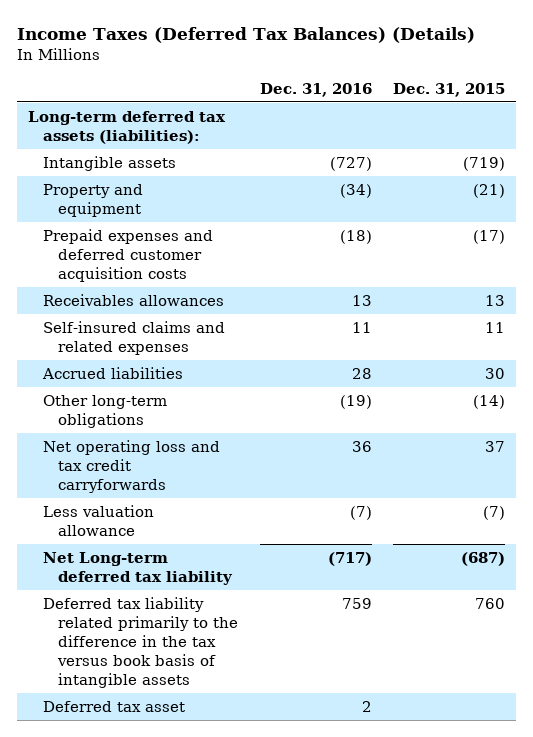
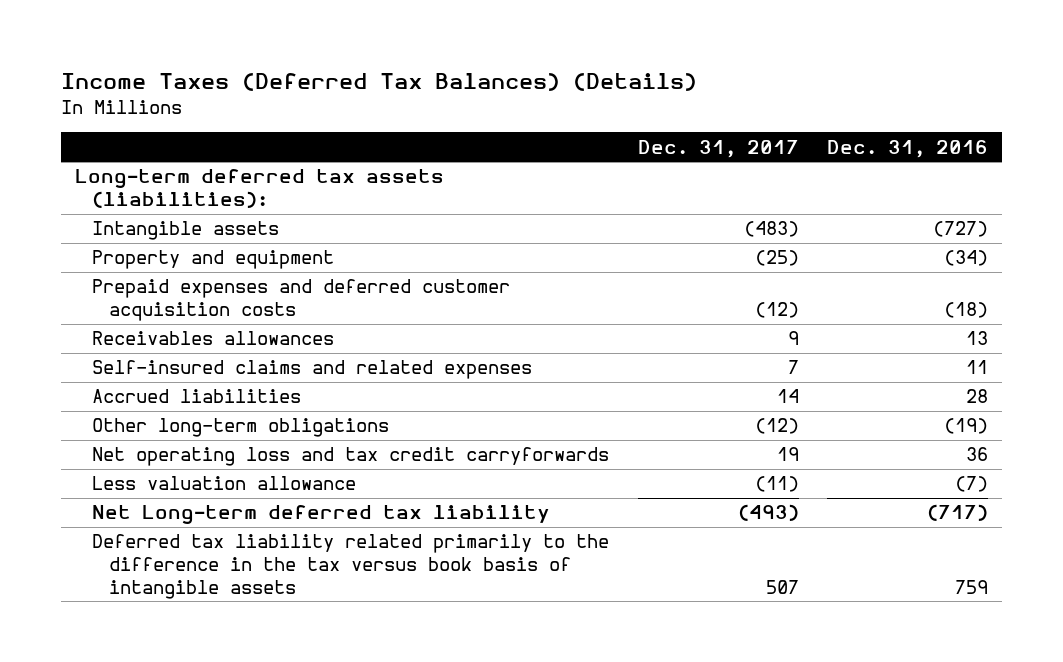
- | Dec. 31, 2016 | Dec. 31, 2015
+ | Dec. 31, 2017 | Dec. 31, 2016
- Deferred tax asset | 2 |

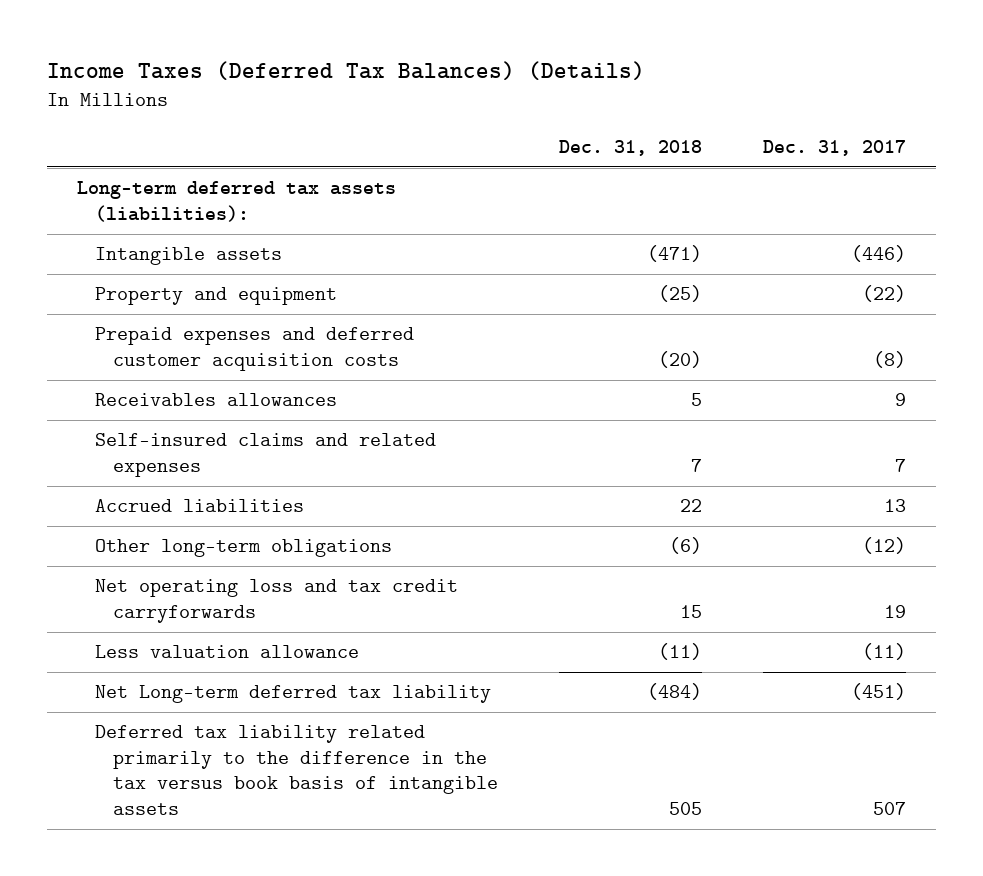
- | Dec. 31, 2017 | Dec. 31, 2016
+ | Dec. 31, 2018 | Dec. 31, 2017
- Intangible assets | (483) | (727)
- Property and equipment | (25) | (34)
- Prepaid expenses and deferred customer acquisition costs | (12) | (18)
+ Intangible assets | (471) | (446)
+ Property and equipment | (25) | (22)
+ Prepaid expenses and deferred customer acquisition costs | (20) | (8)
- Accrued liabilities | 14 | 28
+ Accrued liabilities | 22 | 13
- Net Long-term deferred tax liability | (493) | (717)
+ Net Long-term deferred tax liability | (484) | (451)

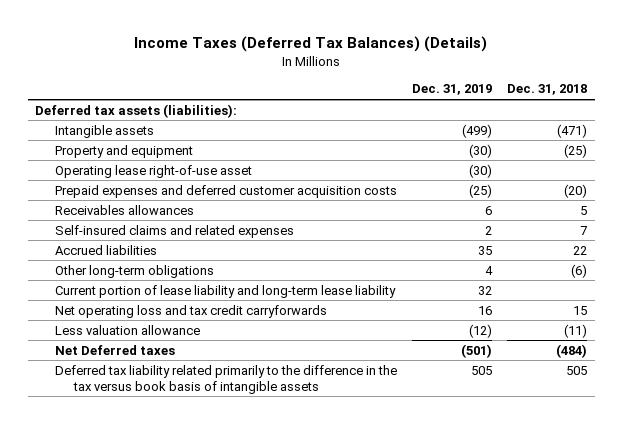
- | Dec. 31, 2018 | Dec. 31, 2017
+ | Dec. 31, 2019 | Dec. 31, 2018
- Long-term deferred tax assets (liabilities):
+ Deferred tax assets (liabilities):
+ Operating lease right-of-use asset | (30) |
+ Current portion of lease liability and long-term lease liability | 32 |
- Net Long-term deferred tax liability | (484) | (451)
+ Net Deferred taxes | (501) | (484)

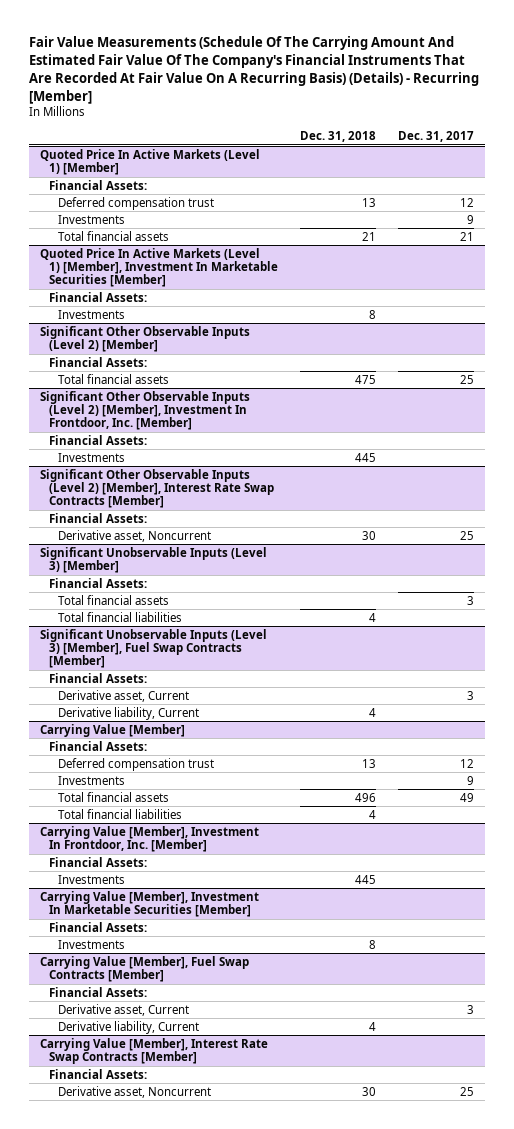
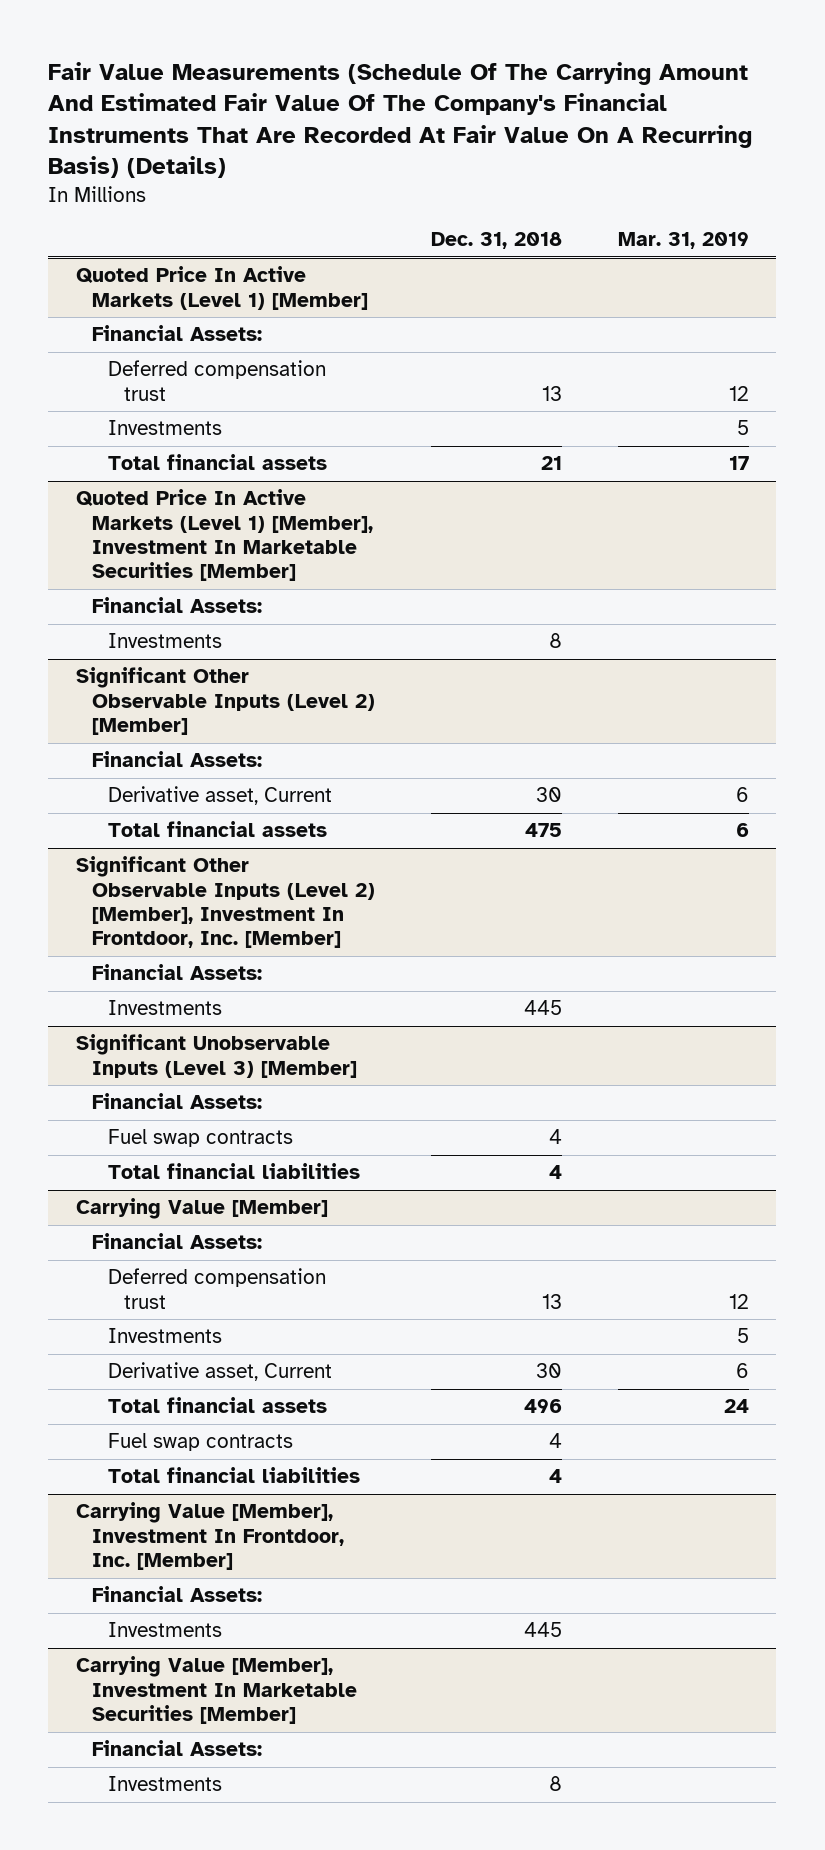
- Fair Value Measurements (Schedule Of The Carrying Amount And Estimated Fair Value Of The Company's Financial Instruments That Are Recorded At Fair Value On A Recurring Basis) (Details) - Recurring [Member]
+ Fair Value Measurements (Schedule Of The Carrying Amount And Estimated Fair Value Of The Company's Financial Instruments That Are Recorded At Fair Value On A Recurring Basis) (Details)
- | Dec. 31, 2018 | Dec. 31, 2017
+ | Dec. 31, 2018 | Mar. 31, 2019
@ Significant Other Observable Inputs (Level 2) [Member]
+ Derivative asset, Current | 30 | 6
- Significant Other Observable Inputs (Level 2) [Member], Interest Rate Swap Contracts [Member]
- Financial Assets:
- Derivative asset, Noncurrent | 30 | 25
@ Significant Unobservable Inputs (Level 3) [Member]
- Total financial assets | | 3
+ Fuel swap contracts | 4 |
- Significant Unobservable Inputs (Level 3) [Member], Fuel Swap Contracts [Member]
- Financial Assets:
- Derivative asset, Current | | 3
- Derivative liability, Current | 4 |
@ Carrying Value [Member]
+ Derivative asset, Current | 30 | 6
+ Fuel swap contracts | 4 |
- Carrying Value [Member], Fuel Swap Contracts [Member]
- Financial Assets:
- Derivative asset, Current | | 3
- Derivative liability, Current | 4 |
- Carrying Value [Member], Interest Rate Swap Contracts [Member]
- Financial Assets:
- Derivative asset, Noncurrent | 30 | 25

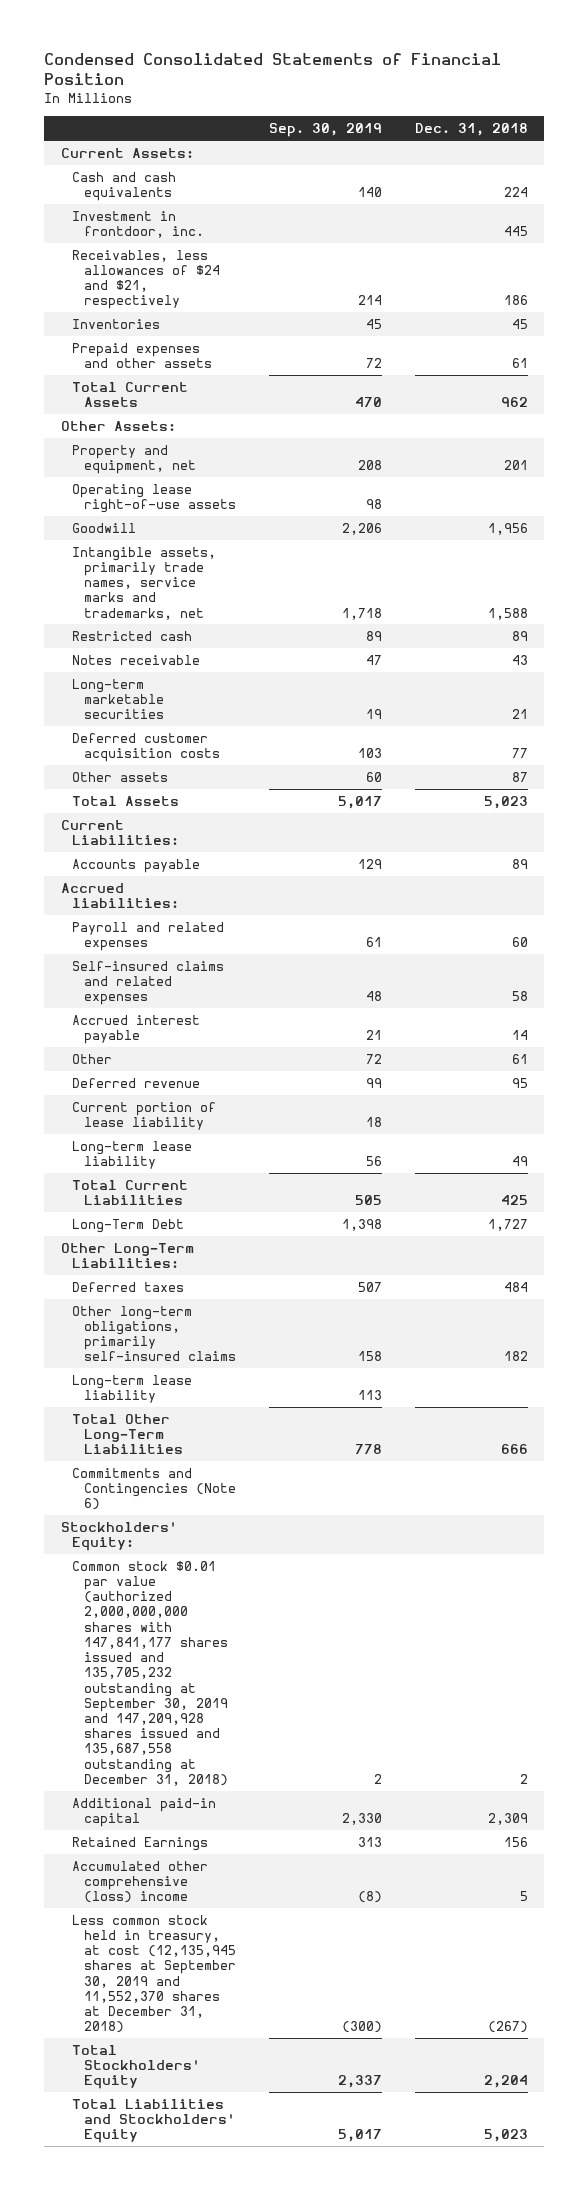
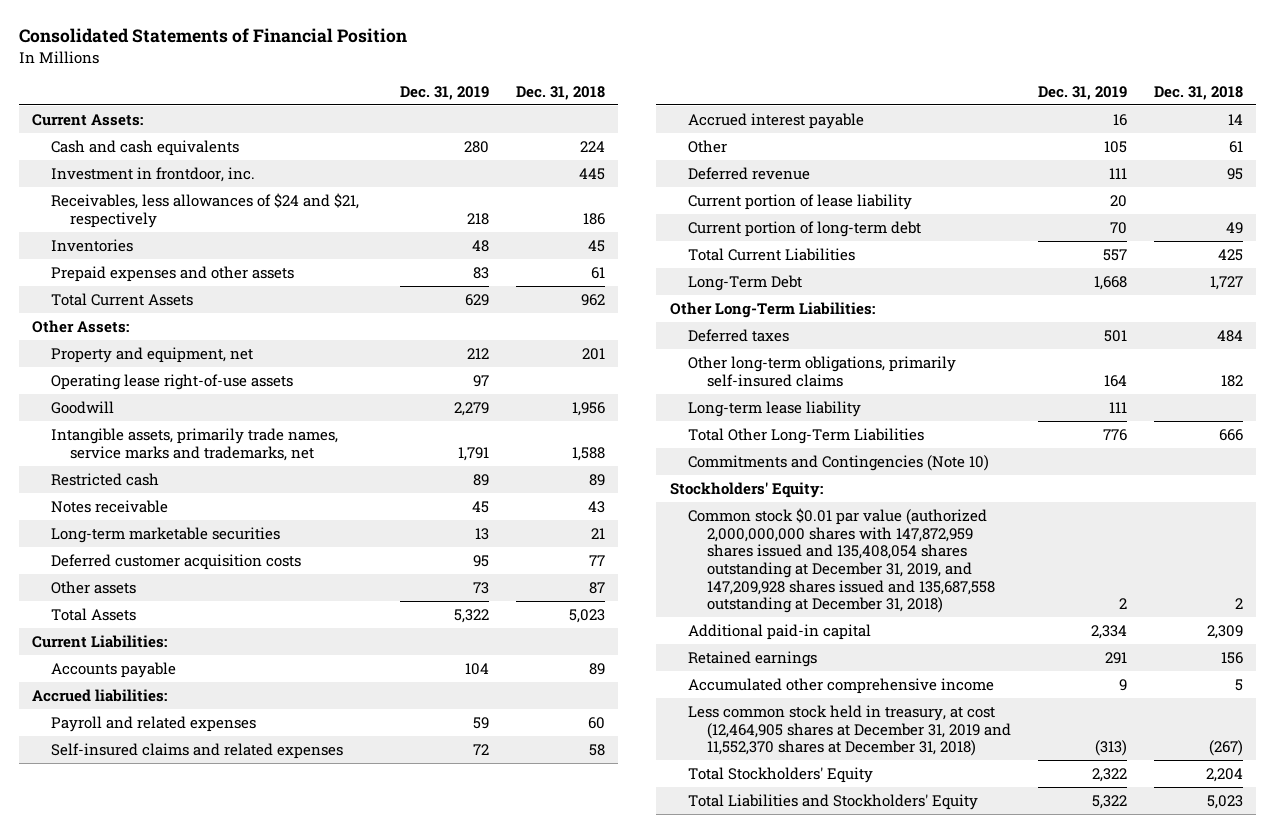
- Condensed Consolidated Statements of Financial Position
+ Consolidated Statements of Financial Position
- | Sep. 30, 2019 | Dec. 31, 2018
+ | Dec. 31, 2019 | Dec. 31, 2018
- Long-term lease liability | 56 | 49
+ Current portion of long-term debt | 70 | 49
- Commitments and Contingencies (Note 6)
+ Commitments and Contingencies (Note 10)
- Common stock $0.01 par value (authorized 2,000,000,000 shares with 147,841,177 shares issued and 135,705,232 outstanding at September 30, 2019 and 147,209,928 shares issued and 135,687,558 outstanding at December 31, 2018) | 2 | 2
+ Common stock $0.01 par value (authorized 2,000,000,000 shares with 147,872,959 shares issued and 135,408,054 shares outstanding at December 31, 2019, and 147,209,928 shares issued and 135,687,558 outstanding at December 31, 2018) | 2 | 2
- Retained Earnings | 313 | 156
- Accumulated other comprehensive (loss) income | (8) | 5
- Less common stock held in treasury, at cost (12,135,945 shares at September 30, 2019 and 11,552,370 shares at December 31, 2018) | (300) | (267)
+ Retained earnings | 291 | 156
+ Accumulated other comprehensive income | 9 | 5
+ Less common stock held in treasury, at cost (12,464,905 shares at December 31, 2019 and 11,552,370 shares at December 31, 2018) | (313) | (267)

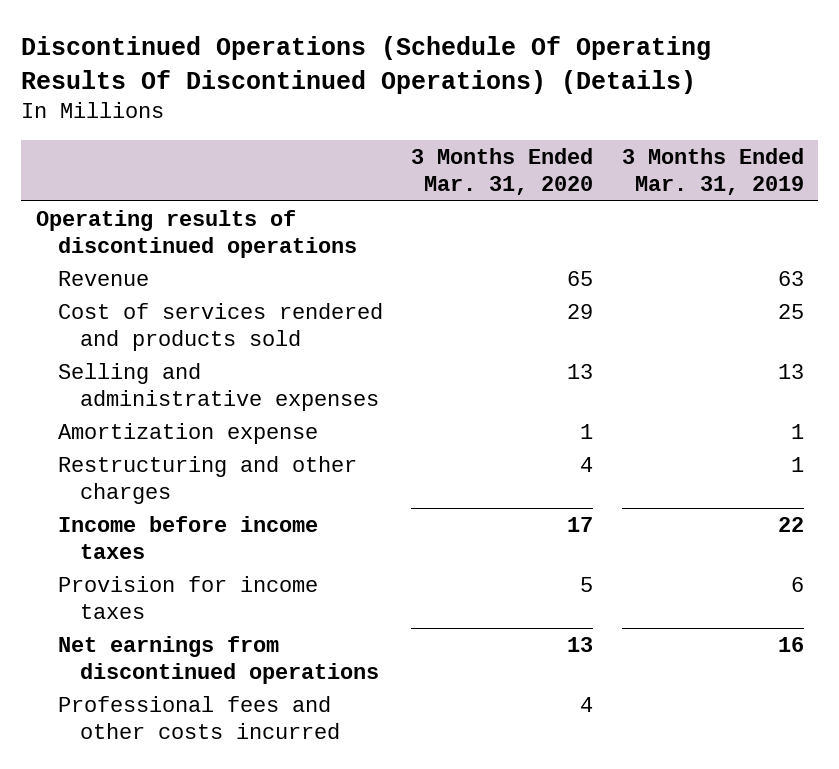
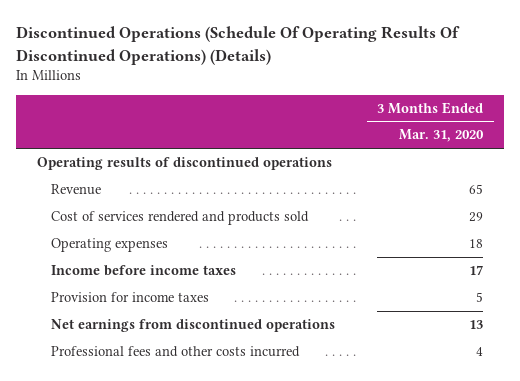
- | 3 Months Ended Mar. 31, 2020 | 3 Months Ended Mar. 31, 2019
+ | 3 Months Ended Mar. 31, 2020
- Selling and administrative expenses | 13 | 13
- Amortization expense | 1 | 1
- Restructuring and other charges | 4 | 1
+ Operating expenses | 18

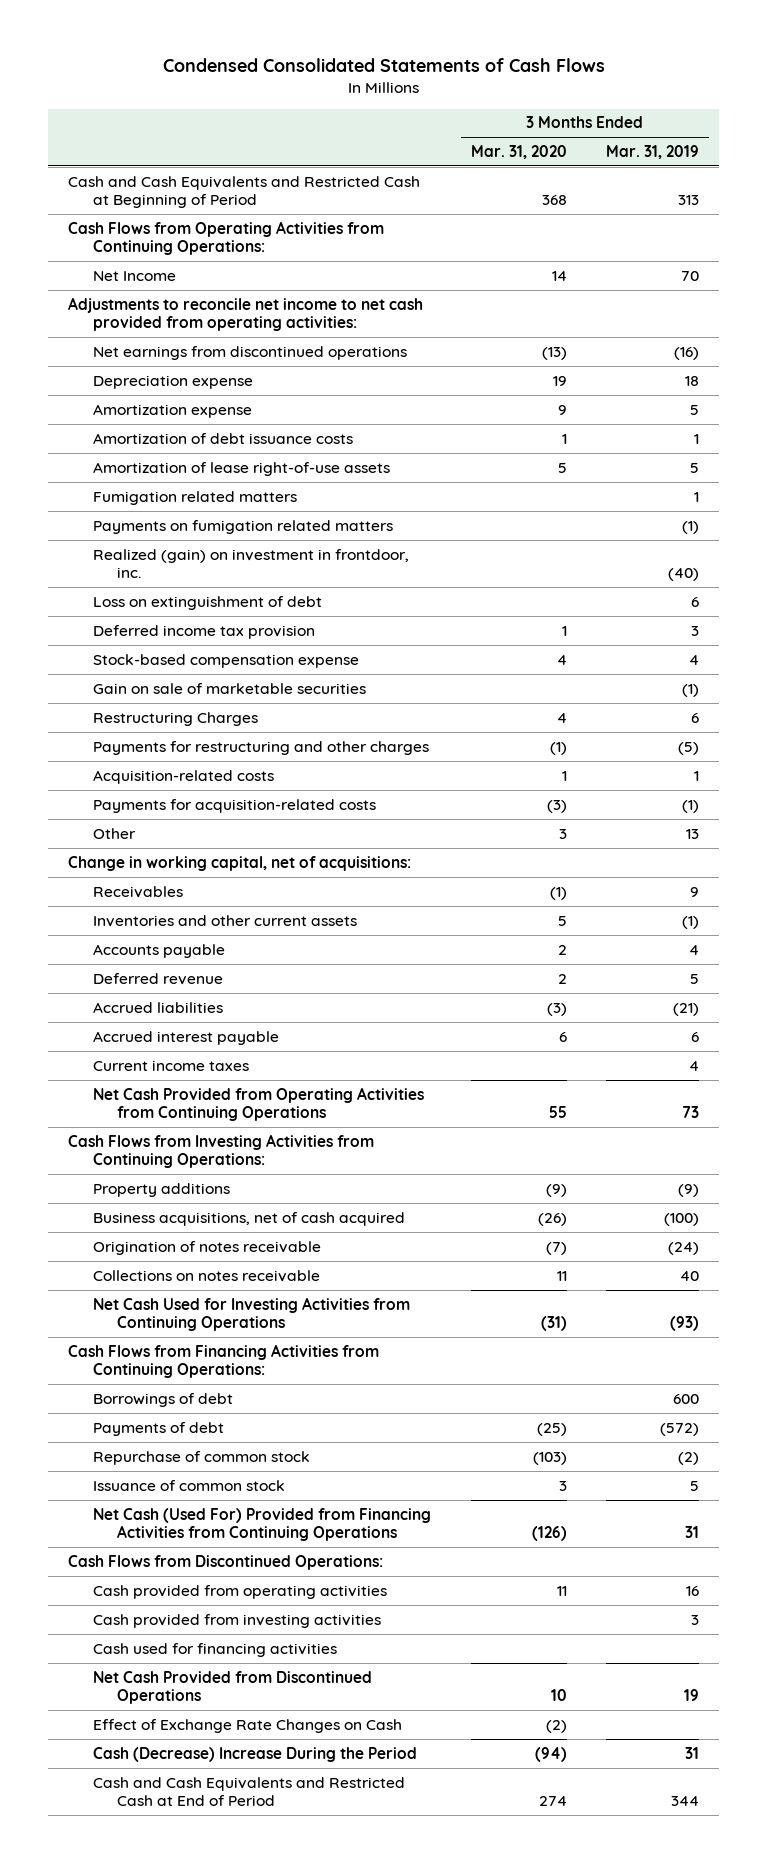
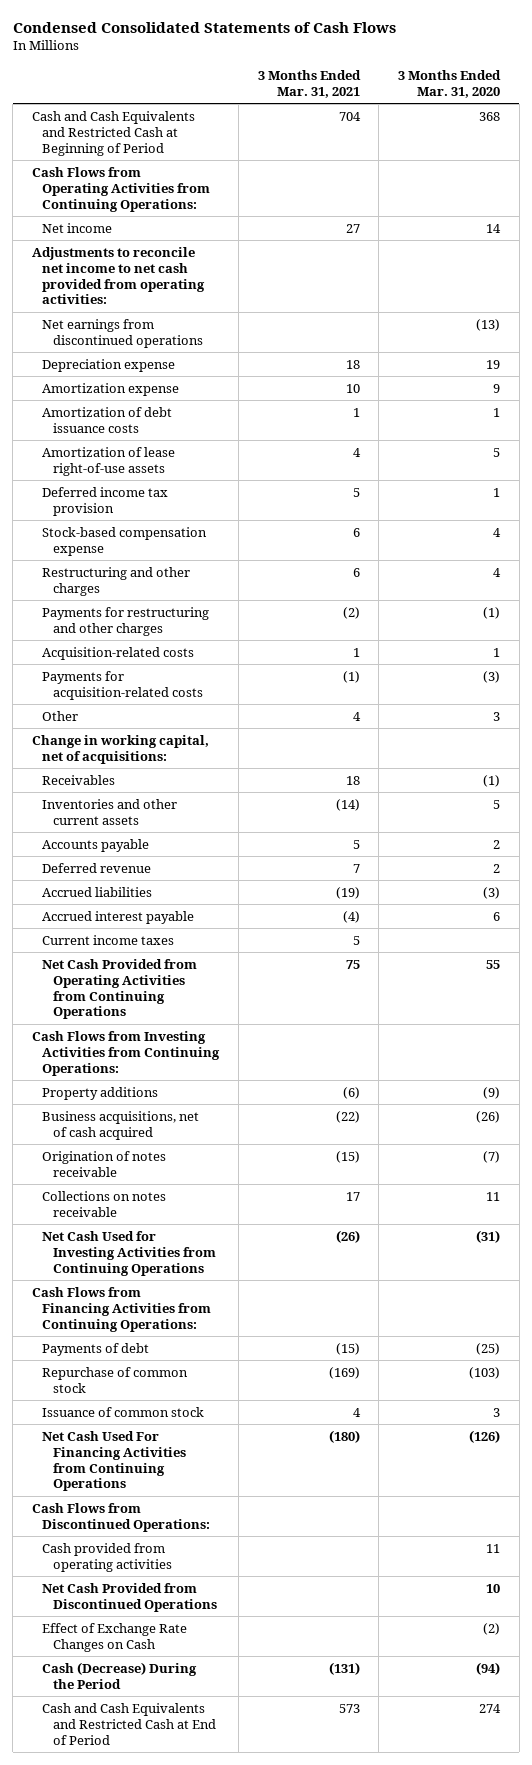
- | 3 Months Ended Mar. 31, 2020 | 3 Months Ended Mar. 31, 2019
+ | 3 Months Ended Mar. 31, 2021 | 3 Months Ended Mar. 31, 2020
- Net Income | 14 | 70
+ Net income | 27 | 14
- Fumigation related matters | | 1
- Payments on fumigation related matters | | (1)
- Realized (gain) on investment in frontdoor, inc. | | (40)
- Loss on extinguishment of debt | | 6
- Gain on sale of marketable securities | | (1)
- Restructuring Charges | 4 | 6
+ Restructuring and other charges | 6 | 4
- Borrowings of debt | | 600
- Net Cash (Used For) Provided from Financing Activities from Continuing Operations | (126) | 31
+ Net Cash Used For Financing Activities from Continuing Operations | (180) | (126)
- Cash provided from investing activities | | 3
- Cash used for financing activities
- Cash (Decrease) Increase During the Period | (94) | 31
+ Cash (Decrease) During the Period | (131) | (94)

